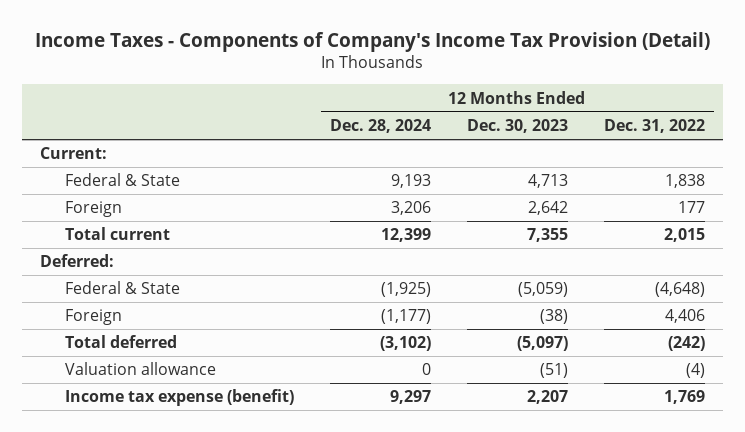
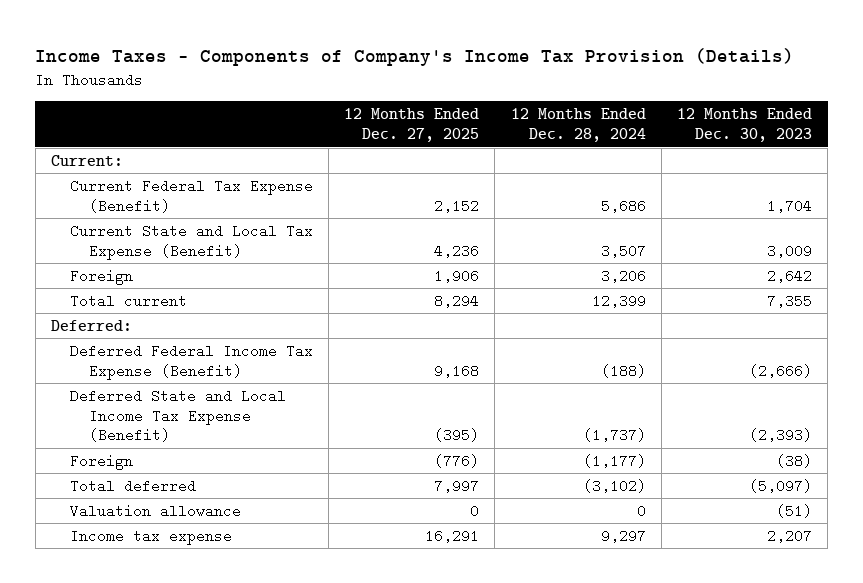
- Income Taxes - Components of Company's Income Tax Provision (Detail)
+ Income Taxes - Components of Company's Income Tax Provision (Details)
- | 12 Months Ended Dec. 28, 2024 | 12 Months Ended Dec. 30, 2023 | 12 Months Ended Dec. 31, 2022
+ | 12 Months Ended Dec. 27, 2025 | 12 Months Ended Dec. 28, 2024 | 12 Months Ended Dec. 30, 2023
- Federal & State | 9,193 | 4,713 | 1,838
+ Current Federal Tax Expense (Benefit) | 2,152 | 5,686 | 1,704
+ Current State and Local Tax Expense (Benefit) | 4,236 | 3,507 | 3,009
- Federal & State | (1,925) | (5,059) | (4,648)
+ Deferred Federal Income Tax Expense (Benefit) | 9,168 | (188) | (2,666)
+ Deferred State and Local Income Tax Expense (Benefit) | (395) | (1,737) | (2,393)
- Income tax expense (benefit) | 9,297 | 2,207 | 1,769
+ Income tax expense | 16,291 | 9,297 | 2,207

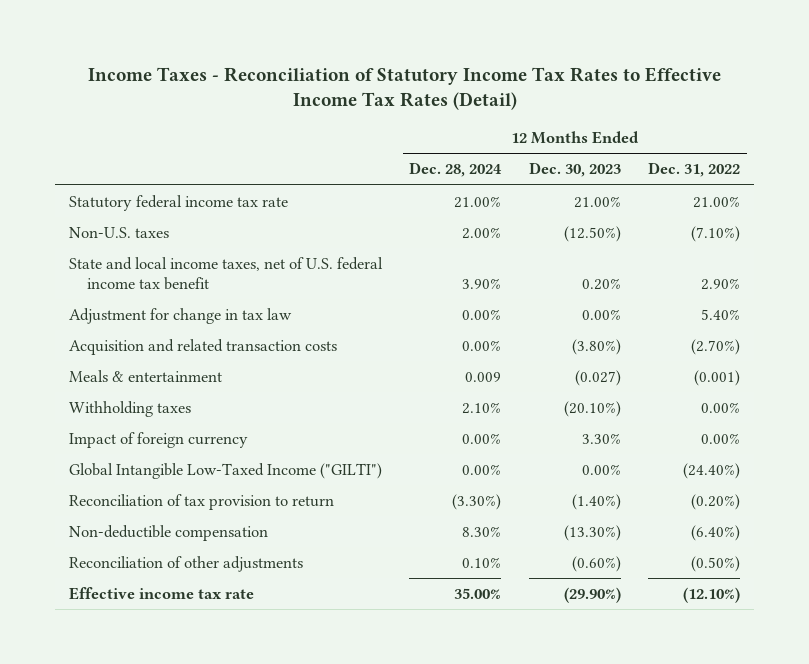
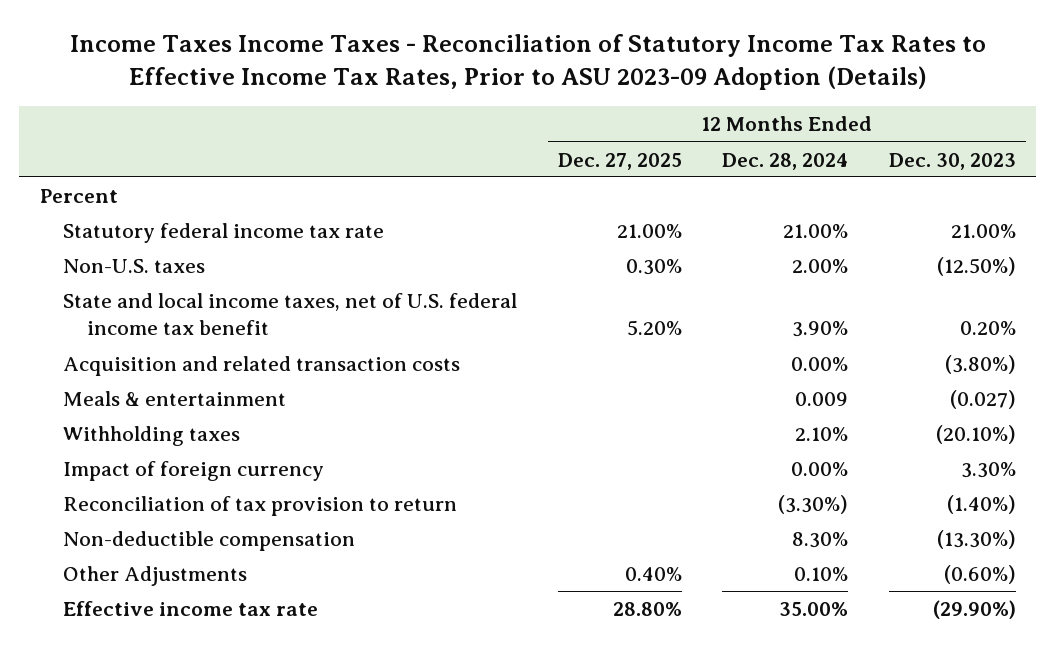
- Income Taxes - Reconciliation of Statutory Income Tax Rates to Effective Income Tax Rates (Detail)
+ Income Taxes Income Taxes - Reconciliation of Statutory Income Tax Rates to Effective Income Tax Rates, Prior to ASU 2023-09 Adoption (Details)
- | 12 Months Ended Dec. 28, 2024 | 12 Months Ended Dec. 30, 2023 | 12 Months Ended Dec. 31, 2022
+ | 12 Months Ended Dec. 27, 2025 | 12 Months Ended Dec. 28, 2024 | 12 Months Ended Dec. 30, 2023
+ Percent
- Adjustment for change in tax law | 0.00% | 0.00% | 5.40%
- Global Intangible Low-Taxed Income ("GILTI") | 0.00% | 0.00% | (24.40%)
- Reconciliation of other adjustments | 0.10% | (0.60%) | (0.50%)
+ Other Adjustments | 0.40% | 0.10% | (0.60%)

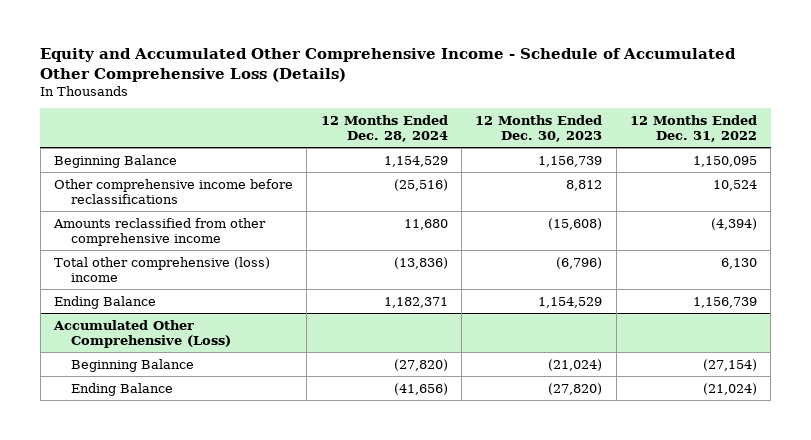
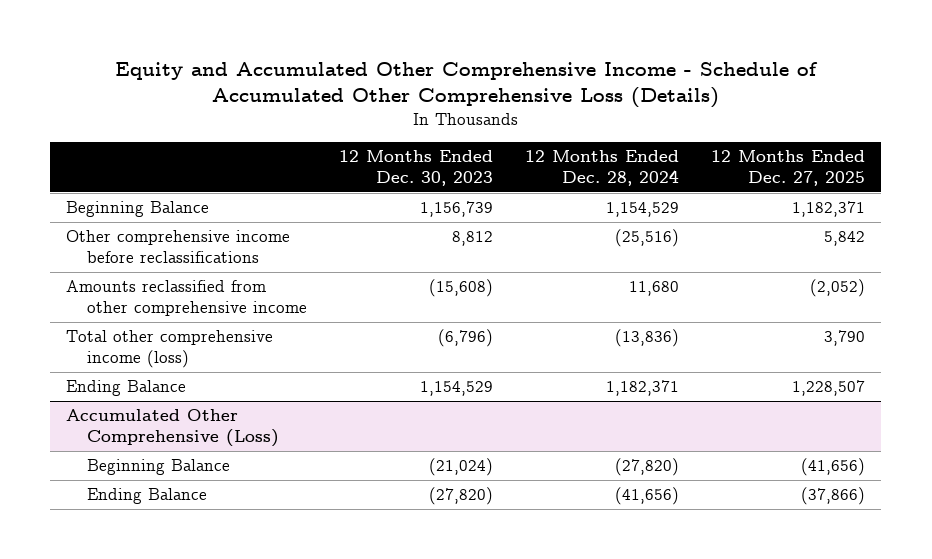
- | 12 Months Ended Dec. 28, 2024 | 12 Months Ended Dec. 30, 2023 | 12 Months Ended Dec. 31, 2022
+ | 12 Months Ended Dec. 30, 2023 | 12 Months Ended Dec. 28, 2024 | 12 Months Ended Dec. 27, 2025
- Total other comprehensive (loss) income | (13,836) | (6,796) | 6,130
+ Total other comprehensive income (loss) | (6,796) | (13,836) | 3,790

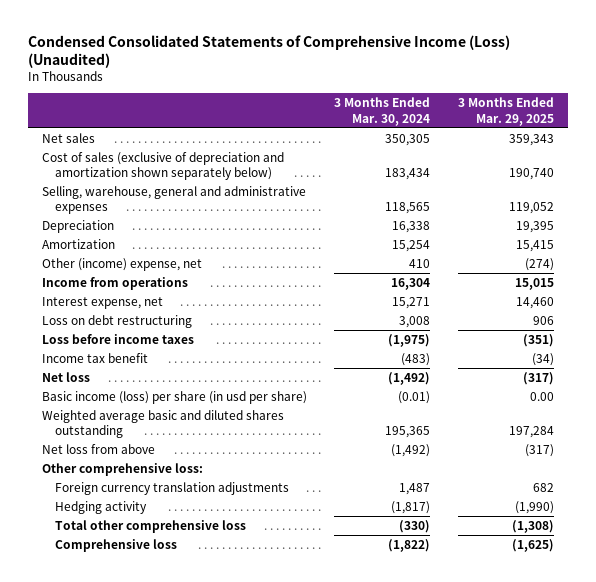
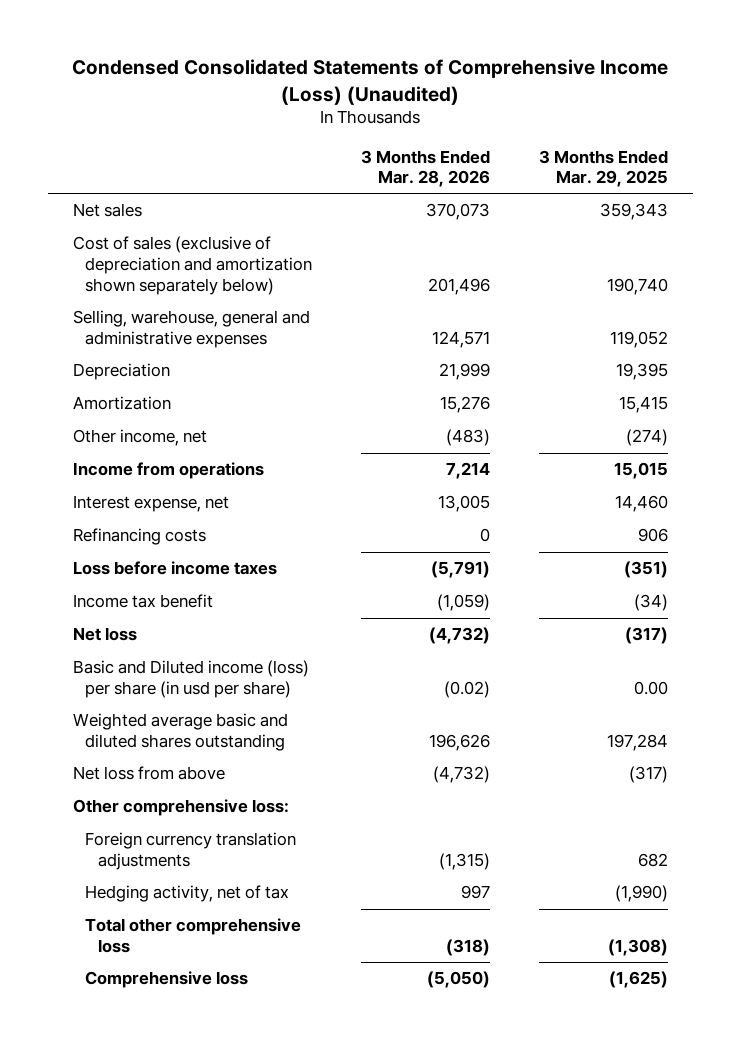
- | 3 Months Ended Mar. 30, 2024 | 3 Months Ended Mar. 29, 2025
+ | 3 Months Ended Mar. 28, 2026 | 3 Months Ended Mar. 29, 2025
- Other (income) expense, net | 410 | (274)
+ Other income, net | (483) | (274)
- Loss on debt restructuring | 3,008 | 906
+ Refinancing costs | 0 | 906
- Basic income (loss) per share (in usd per share) | (0.01) | 0.00
+ Basic and Diluted income (loss) per share (in usd per share) | (0.02) | 0.00
- Hedging activity | (1,817) | (1,990)
+ Hedging activity, net of tax | 997 | (1,990)

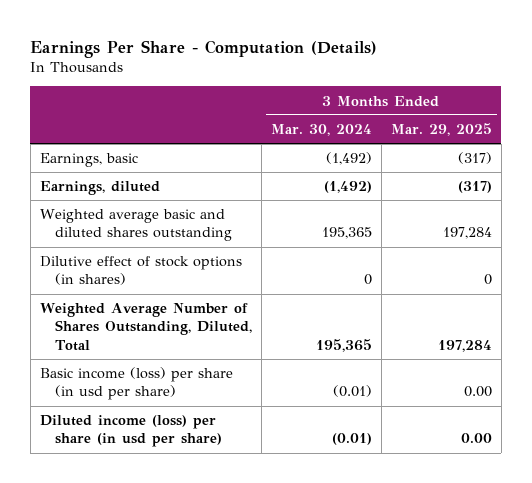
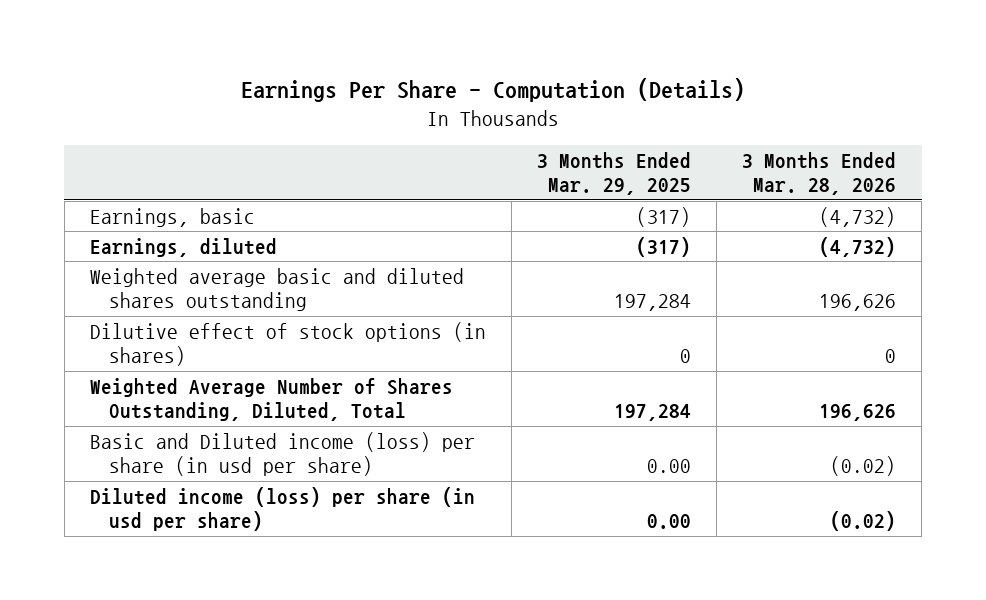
- | 3 Months Ended Mar. 30, 2024 | 3 Months Ended Mar. 29, 2025
+ | 3 Months Ended Mar. 29, 2025 | 3 Months Ended Mar. 28, 2026
- Basic income (loss) per share (in usd per share) | (0.01) | 0.00
+ Basic and Diluted income (loss) per share (in usd per share) | 0.00 | (0.02)

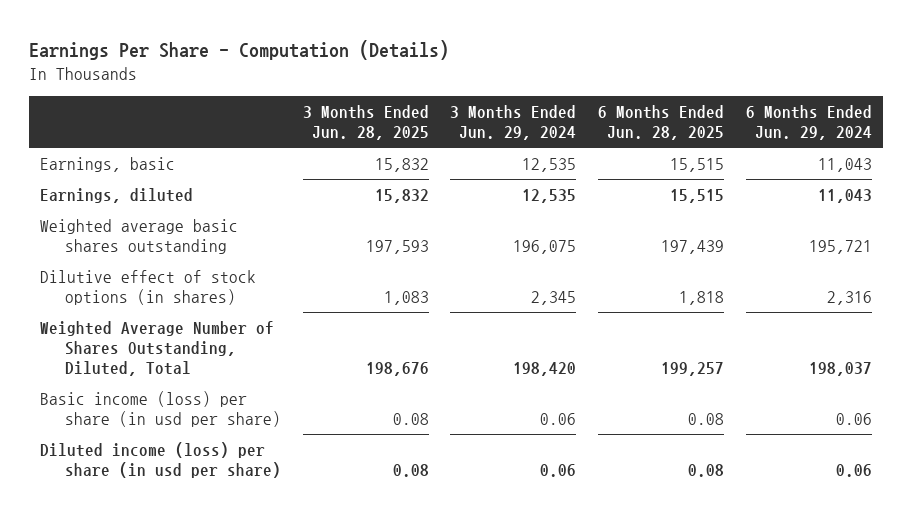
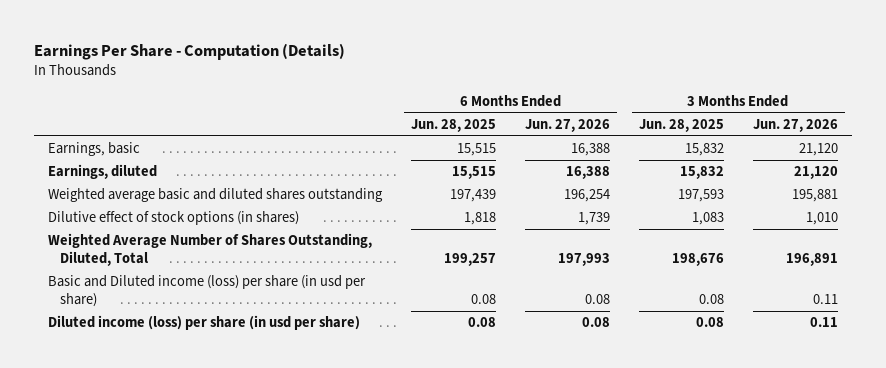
- | 3 Months Ended Jun. 28, 2025 | 3 Months Ended Jun. 29, 2024 | 6 Months Ended Jun. 28, 2025 | 6 Months Ended Jun. 29, 2024
+ | 6 Months Ended Jun. 28, 2025 | 6 Months Ended Jun. 27, 2026 | 3 Months Ended Jun. 28, 2025 | 3 Months Ended Jun. 27, 2026
- Weighted average basic shares outstanding | 197,593 | 196,075 | 197,439 | 195,721
+ Weighted average basic and diluted shares outstanding | 197,439 | 196,254 | 197,593 | 195,881
- Basic income (loss) per share (in usd per share) | 0.08 | 0.06 | 0.08 | 0.06
+ Basic and Diluted income (loss) per share (in usd per share) | 0.08 | 0.08 | 0.08 | 0.11

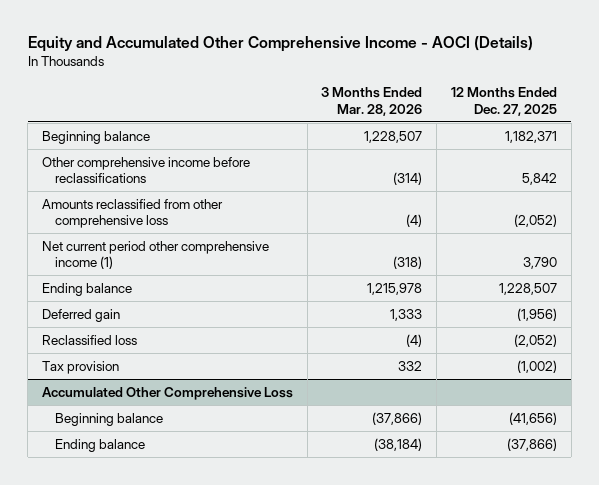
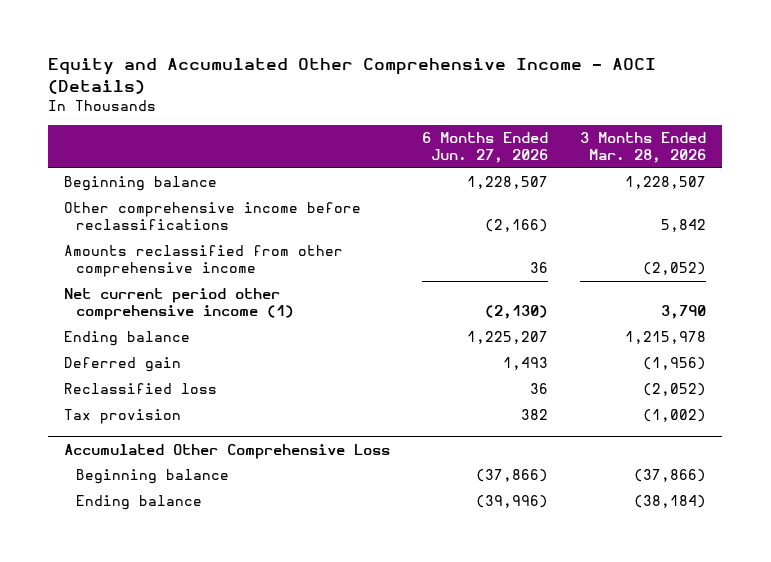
- | 3 Months Ended Mar. 28, 2026 | 12 Months Ended Dec. 27, 2025
+ | 6 Months Ended Jun. 27, 2026 | 3 Months Ended Mar. 28, 2026
- Other comprehensive income before reclassifications | (314) | 5,842
- Amounts reclassified from other comprehensive loss | (4) | (2,052)
- Net current period other comprehensive income (1) | (318) | 3,790
+ Other comprehensive income before reclassifications | (2,166) | 5,842
+ Amounts reclassified from other comprehensive income | 36 | (2,052)
+ Net current period other comprehensive income (1) | (2,130) | 3,790
- Deferred gain | 1,333 | (1,956)
- Reclassified loss | (4) | (2,052)
- Tax provision | 332 | (1,002)
+ Deferred gain | 1,493 | (1,956)
+ Reclassified loss | 36 | (2,052)
+ Tax provision | 382 | (1,002)

